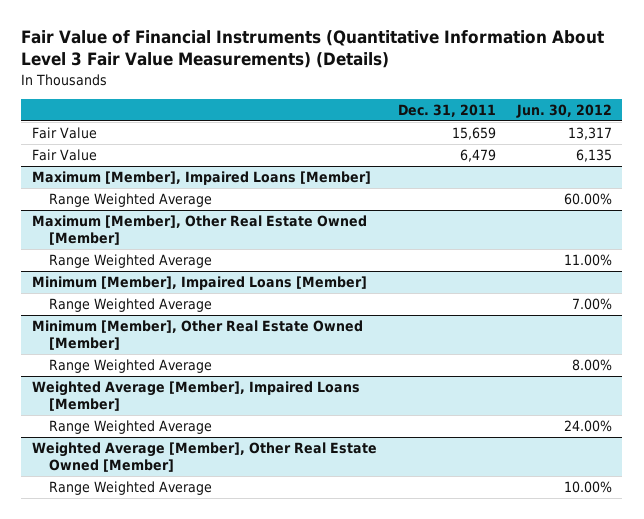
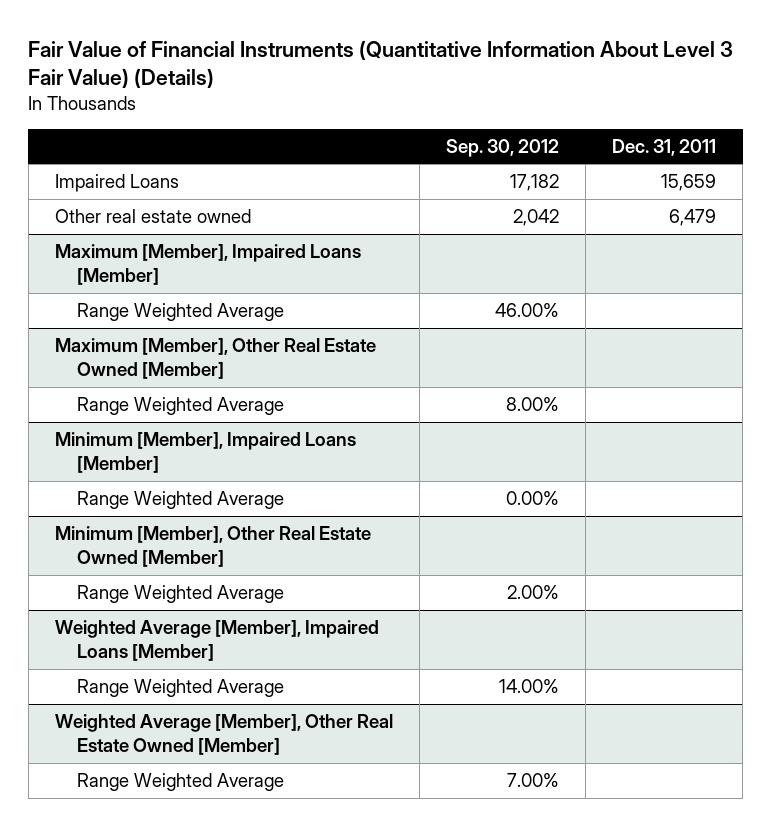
- Fair Value of Financial Instruments (Quantitative Information About Level 3 Fair Value Measurements) (Details)
+ Fair Value of Financial Instruments (Quantitative Information About Level 3 Fair Value) (Details)
- | Dec. 31, 2011 | Jun. 30, 2012
+ | Sep. 30, 2012 | Dec. 31, 2011
- Fair Value | 15,659 | 13,317
- Fair Value | 6,479 | 6,135
+ Impaired Loans | 17,182 | 15,659
+ Other real estate owned | 2,042 | 6,479

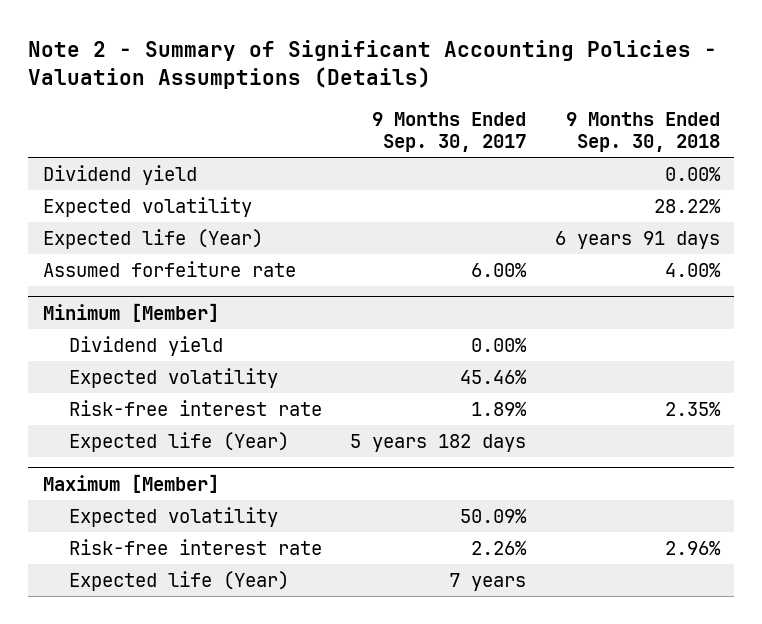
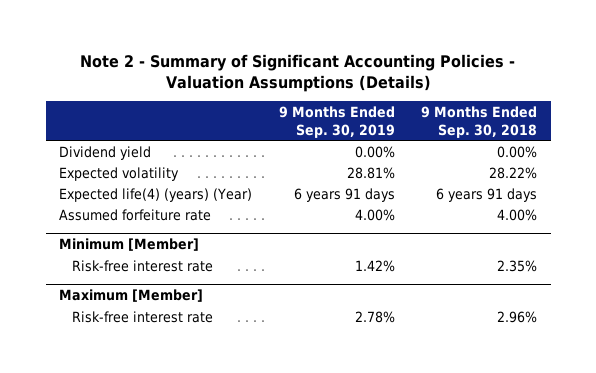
- | 9 Months Ended Sep. 30, 2017 | 9 Months Ended Sep. 30, 2018
+ | 9 Months Ended Sep. 30, 2019 | 9 Months Ended Sep. 30, 2018
- Expected life (Year) | | 6 years 91 days
+ Expected life(4) (years) (Year) | 6 years 91 days | 6 years 91 days
@ Minimum [Member]
- Dividend yield | 0.00% |
- Expected volatility | 45.46% |
- Expected life (Year) | 5 years 182 days |
@ Maximum [Member]
- Expected volatility | 50.09% |
- Expected life (Year) | 7 years |

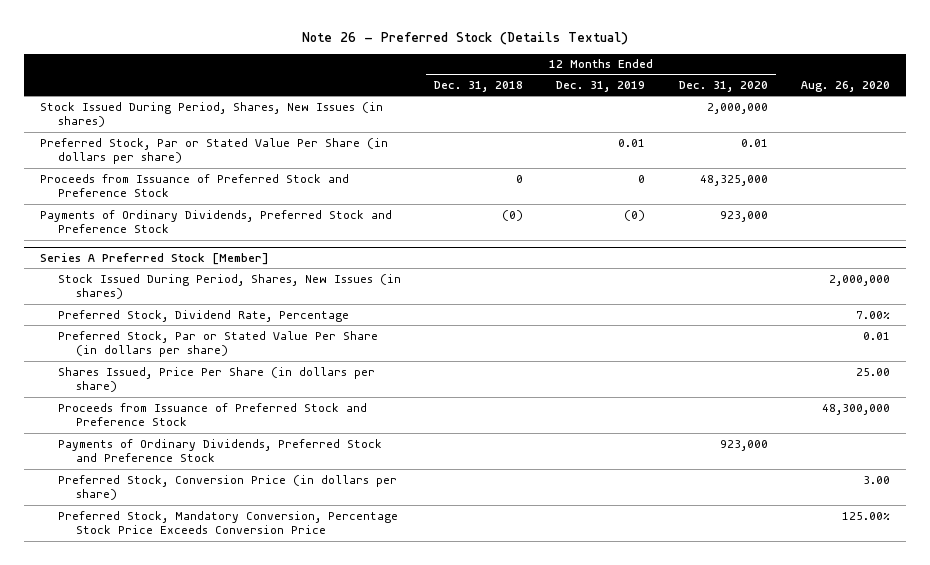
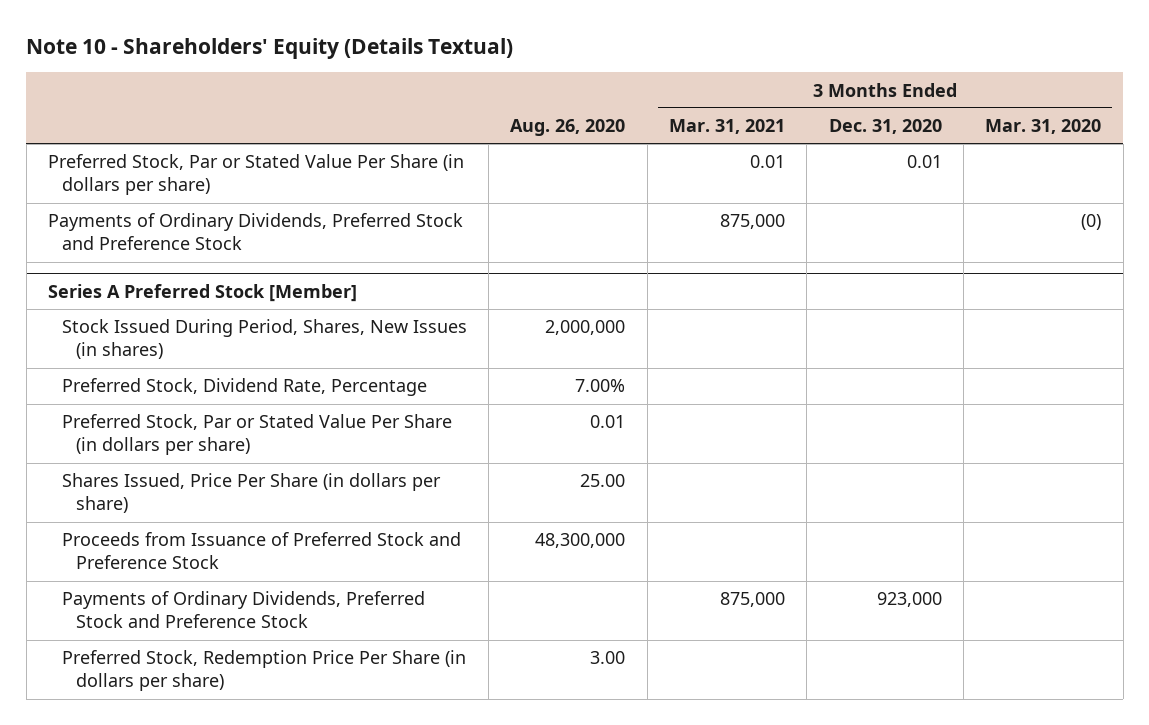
- Note 26 - Preferred Stock (Details Textual)
+ Note 10 - Shareholders' Equity (Details Textual)
- | 12 Months Ended Dec. 31, 2018 | 12 Months Ended Dec. 31, 2019 | 12 Months Ended Dec. 31, 2020 | Aug. 26, 2020
+ | Aug. 26, 2020 | 3 Months Ended Mar. 31, 2021 | 3 Months Ended Dec. 31, 2020 | 3 Months Ended Mar. 31, 2020
- Stock Issued During Period, Shares, New Issues (in shares) | | | 2,000,000 |
- Proceeds from Issuance of Preferred Stock and Preference Stock | 0 | 0 | 48,325,000 |
@ Series A Preferred Stock [Member]
- Preferred Stock, Conversion Price (in dollars per share) | | | | 3.00
- Preferred Stock, Mandatory Conversion, Percentage Stock Price Exceeds Conversion Price | | | | 125.00%
+ Preferred Stock, Redemption Price Per Share (in dollars per share) | 3.00 | | |

